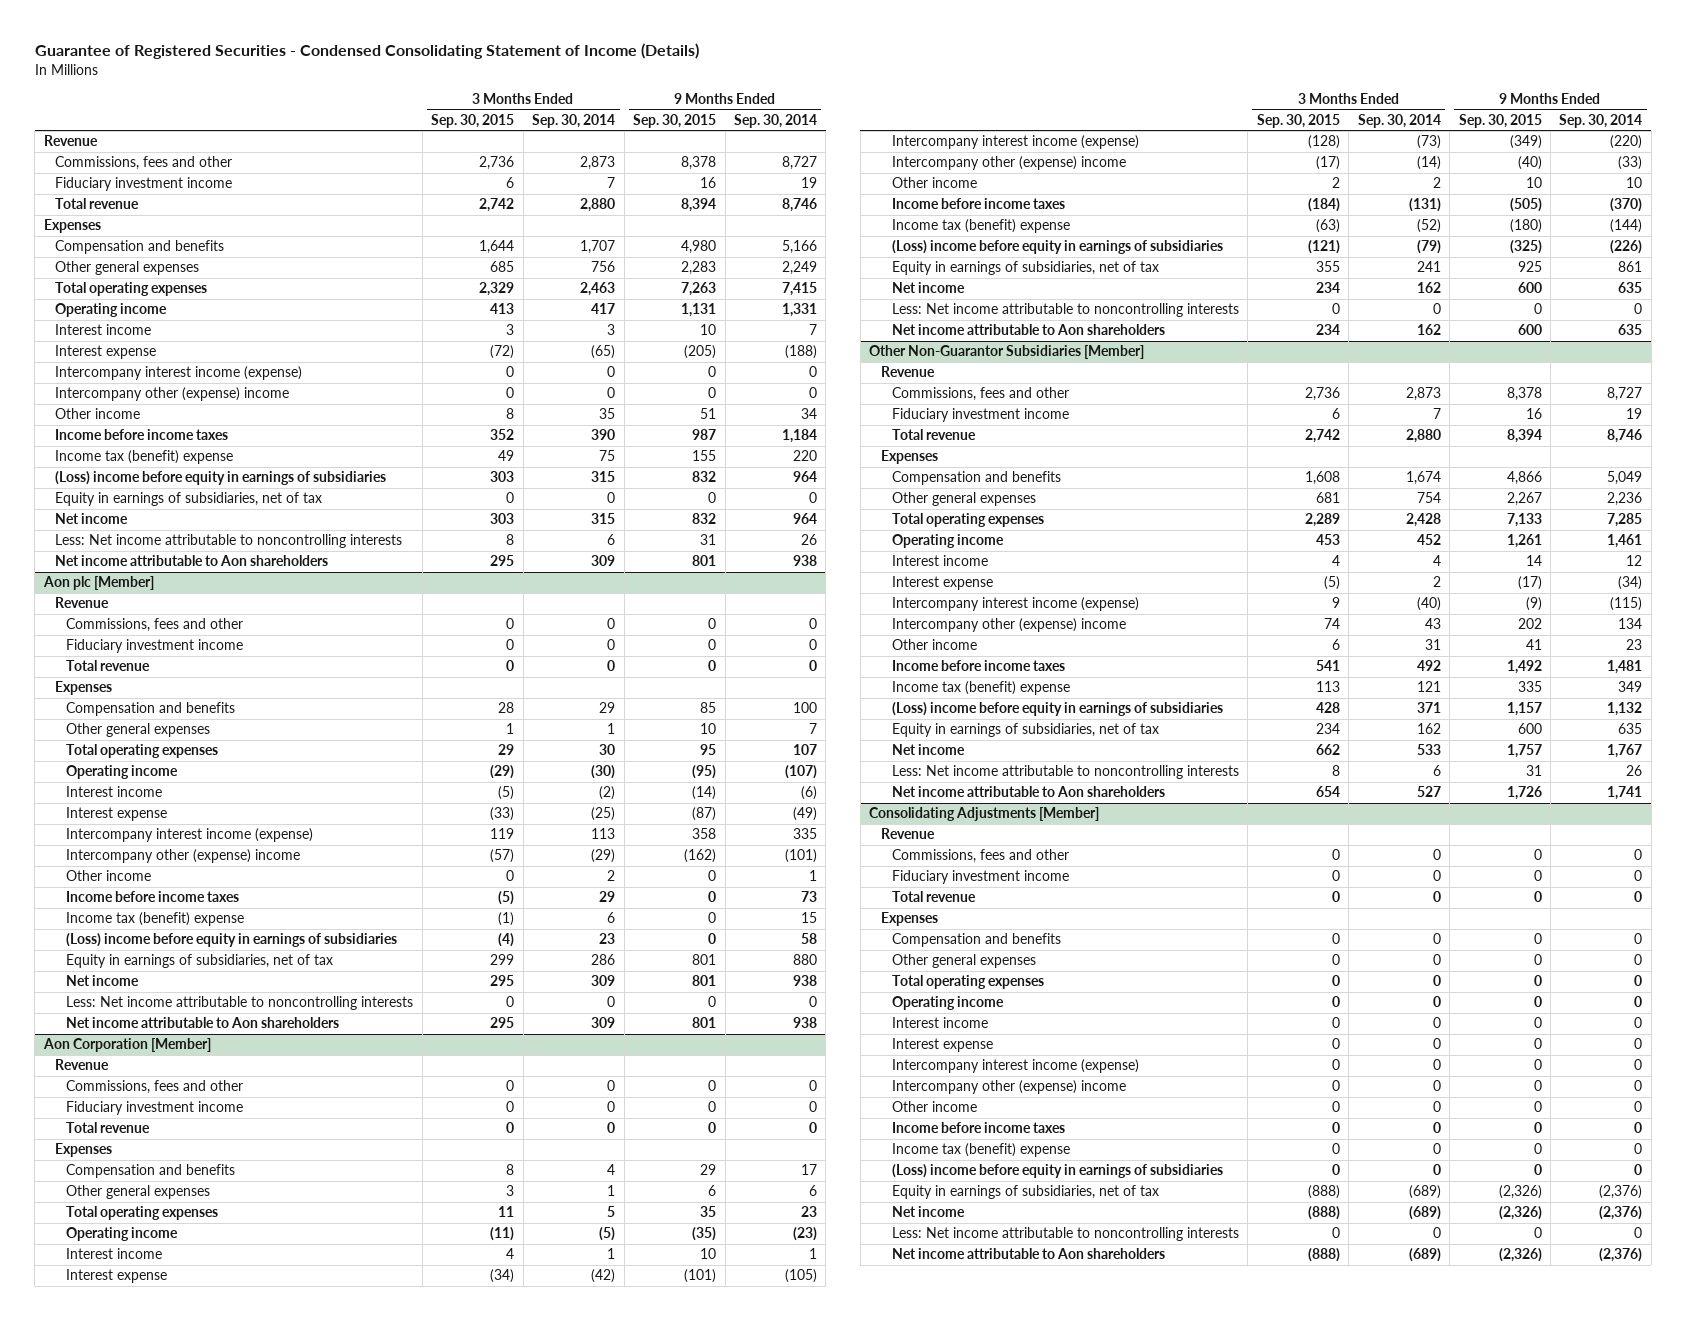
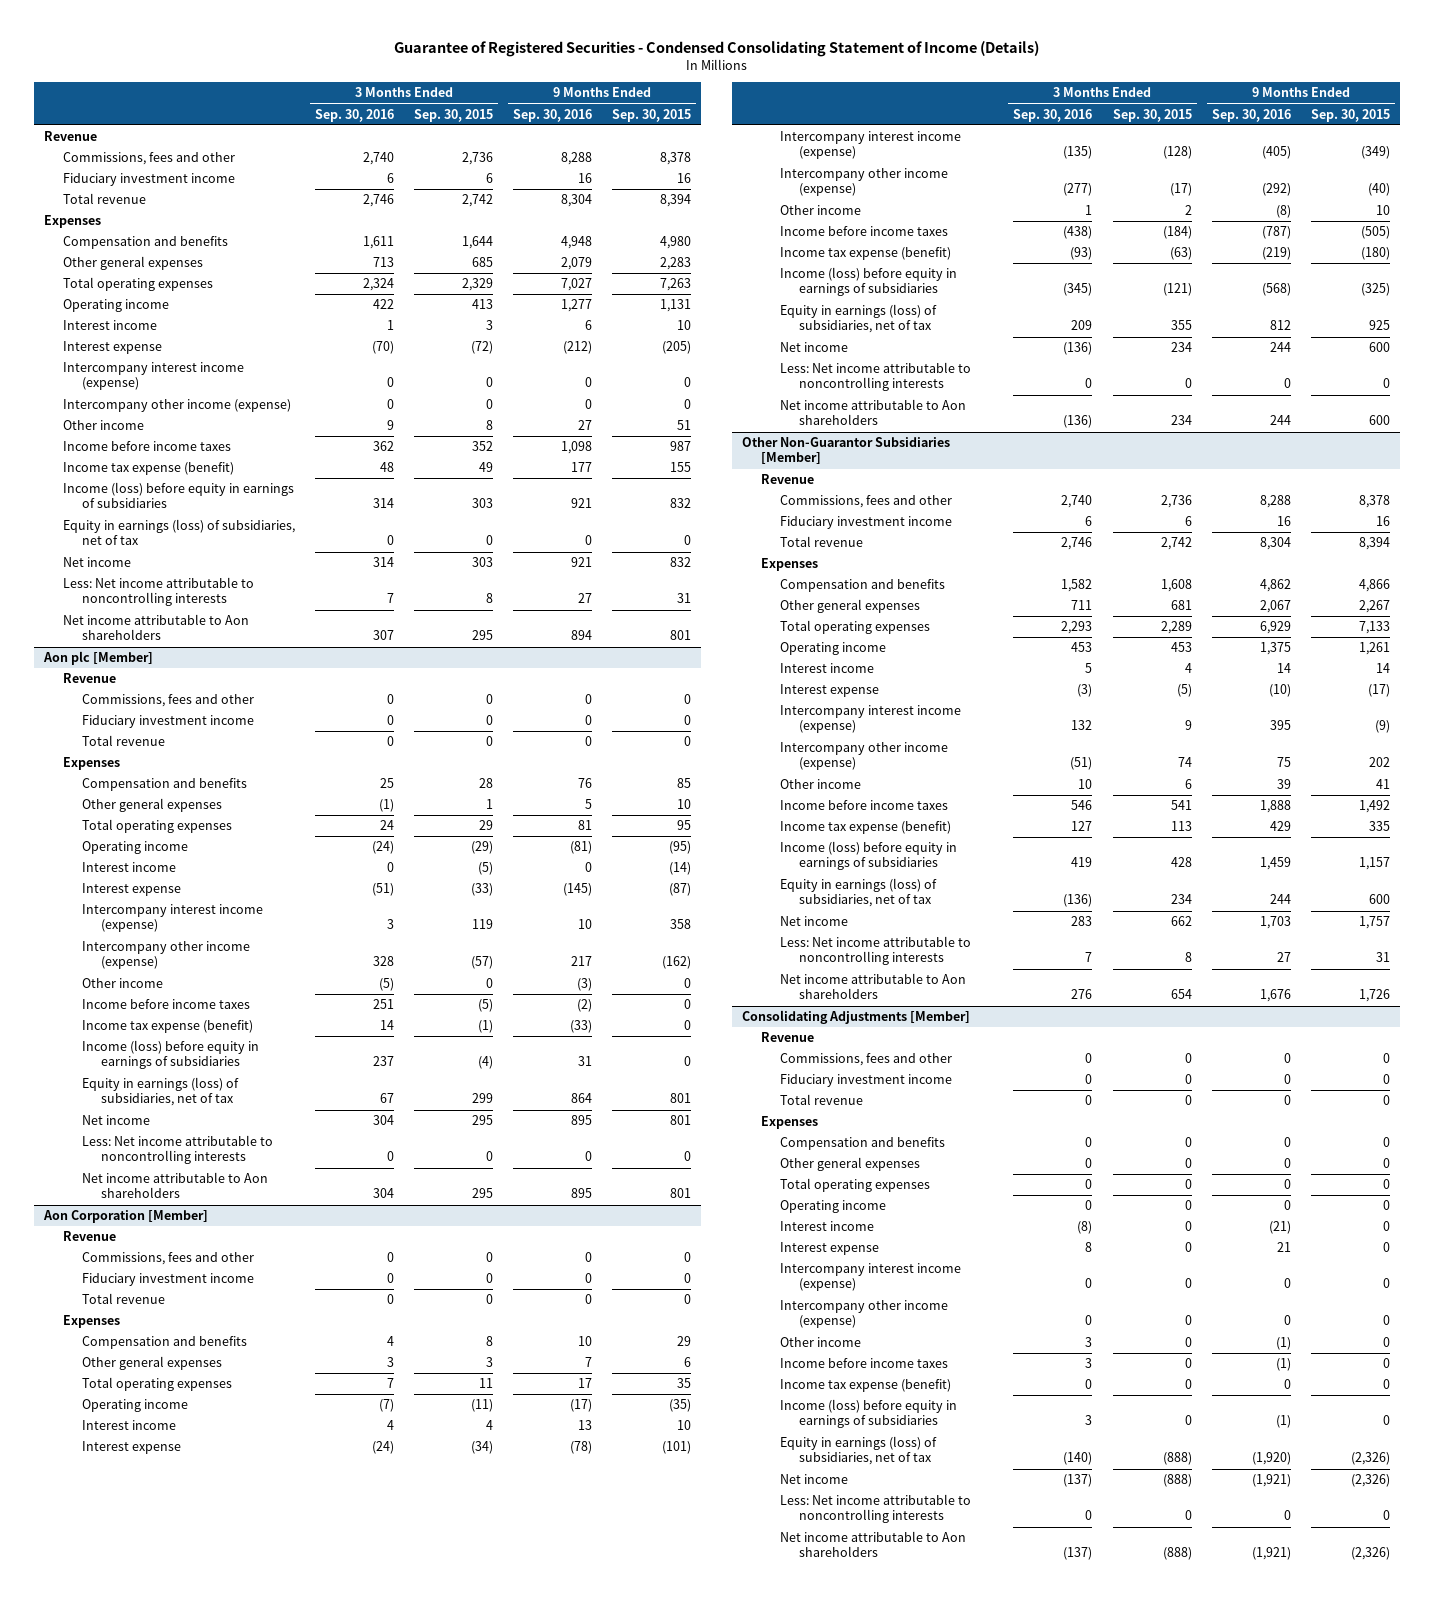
- | 3 Months Ended Sep. 30, 2015 | 3 Months Ended Sep. 30, 2014 | 9 Months Ended Sep. 30, 2015 | 9 Months Ended Sep. 30, 2014
+ | 3 Months Ended Sep. 30, 2016 | 3 Months Ended Sep. 30, 2015 | 9 Months Ended Sep. 30, 2016 | 9 Months Ended Sep. 30, 2015
- Intercompany other (expense) income | 0 | 0 | 0 | 0
+ Intercompany other income (expense) | 0 | 0 | 0 | 0
- Income tax (benefit) expense | 49 | 75 | 155 | 220
- (Loss) income before equity in earnings of subsidiaries | 303 | 315 | 832 | 964
- Equity in earnings of subsidiaries, net of tax | 0 | 0 | 0 | 0
+ Income tax expense (benefit) | 48 | 49 | 177 | 155
+ Income (loss) before equity in earnings of subsidiaries | 314 | 303 | 921 | 832
+ Equity in earnings (loss) of subsidiaries, net of tax | 0 | 0 | 0 | 0
@ Aon plc [Member]
- Intercompany other (expense) income | (57) | (29) | (162) | (101)
+ Intercompany other income (expense) | 328 | (57) | 217 | (162)
- Income tax (benefit) expense | (1) | 6 | 0 | 15
- (Loss) income before equity in earnings of subsidiaries | (4) | 23 | 0 | 58
- Equity in earnings of subsidiaries, net of tax | 299 | 286 | 801 | 880
+ Income tax expense (benefit) | 14 | (1) | (33) | 0
+ Income (loss) before equity in earnings of subsidiaries | 237 | (4) | 31 | 0
+ Equity in earnings (loss) of subsidiaries, net of tax | 67 | 299 | 864 | 801
@ Aon Corporation [Member]
- Intercompany other (expense) income | (17) | (14) | (40) | (33)
+ Intercompany other income (expense) | (277) | (17) | (292) | (40)
- Income tax (benefit) expense | (63) | (52) | (180) | (144)
- (Loss) income before equity in earnings of subsidiaries | (121) | (79) | (325) | (226)
- Equity in earnings of subsidiaries, net of tax | 355 | 241 | 925 | 861
+ Income tax expense (benefit) | (93) | (63) | (219) | (180)
+ Income (loss) before equity in earnings of subsidiaries | (345) | (121) | (568) | (325)
+ Equity in earnings (loss) of subsidiaries, net of tax | 209 | 355 | 812 | 925
@ Other Non-Guarantor Subsidiaries [Member]
- Intercompany other (expense) income | 74 | 43 | 202 | 134
+ Intercompany other income (expense) | (51) | 74 | 75 | 202
- Income tax (benefit) expense | 113 | 121 | 335 | 349
- (Loss) income before equity in earnings of subsidiaries | 428 | 371 | 1,157 | 1,132
- Equity in earnings of subsidiaries, net of tax | 234 | 162 | 600 | 635
+ Income tax expense (benefit) | 127 | 113 | 429 | 335
+ Income (loss) before equity in earnings of subsidiaries | 419 | 428 | 1,459 | 1,157
+ Equity in earnings (loss) of subsidiaries, net of tax | (136) | 234 | 244 | 600
@ Consolidating Adjustments [Member]
- Intercompany other (expense) income | 0 | 0 | 0 | 0
+ Intercompany other income (expense) | 0 | 0 | 0 | 0
- Income tax (benefit) expense | 0 | 0 | 0 | 0
- (Loss) income before equity in earnings of subsidiaries | 0 | 0 | 0 | 0
- Equity in earnings of subsidiaries, net of tax | (888) | (689) | (2,326) | (2,376)
+ Income tax expense (benefit) | 0 | 0 | 0 | 0
+ Income (loss) before equity in earnings of subsidiaries | 3 | 0 | (1) | 0
+ Equity in earnings (loss) of subsidiaries, net of tax | (140) | (888) | (1,920) | (2,326)

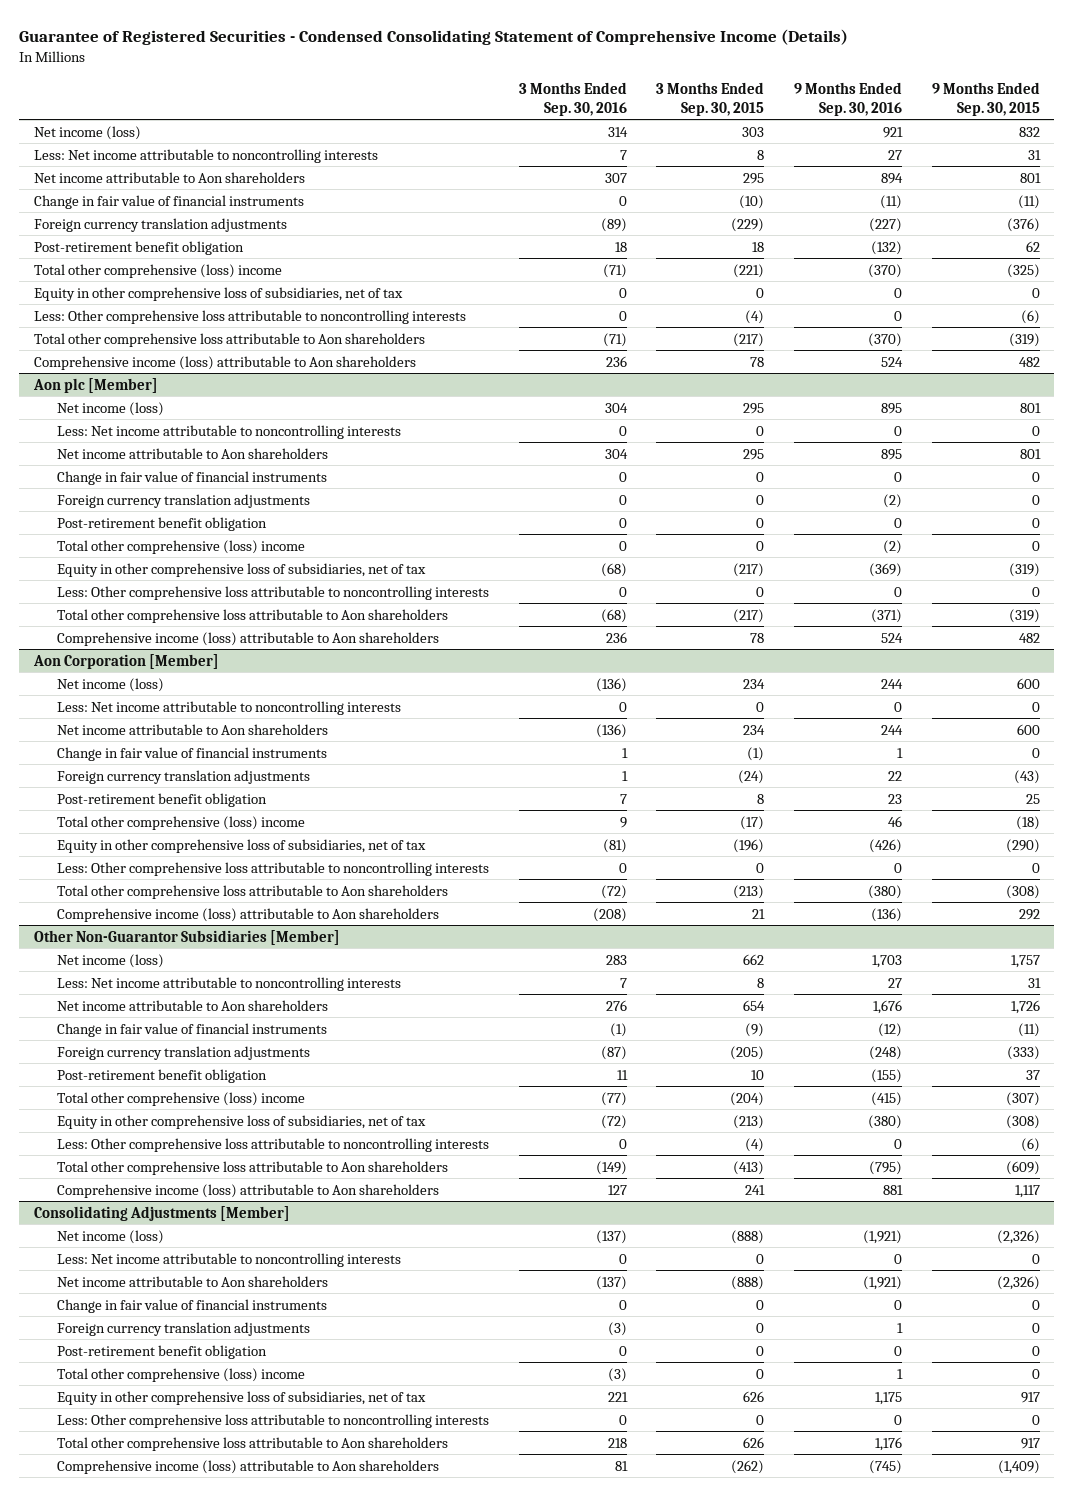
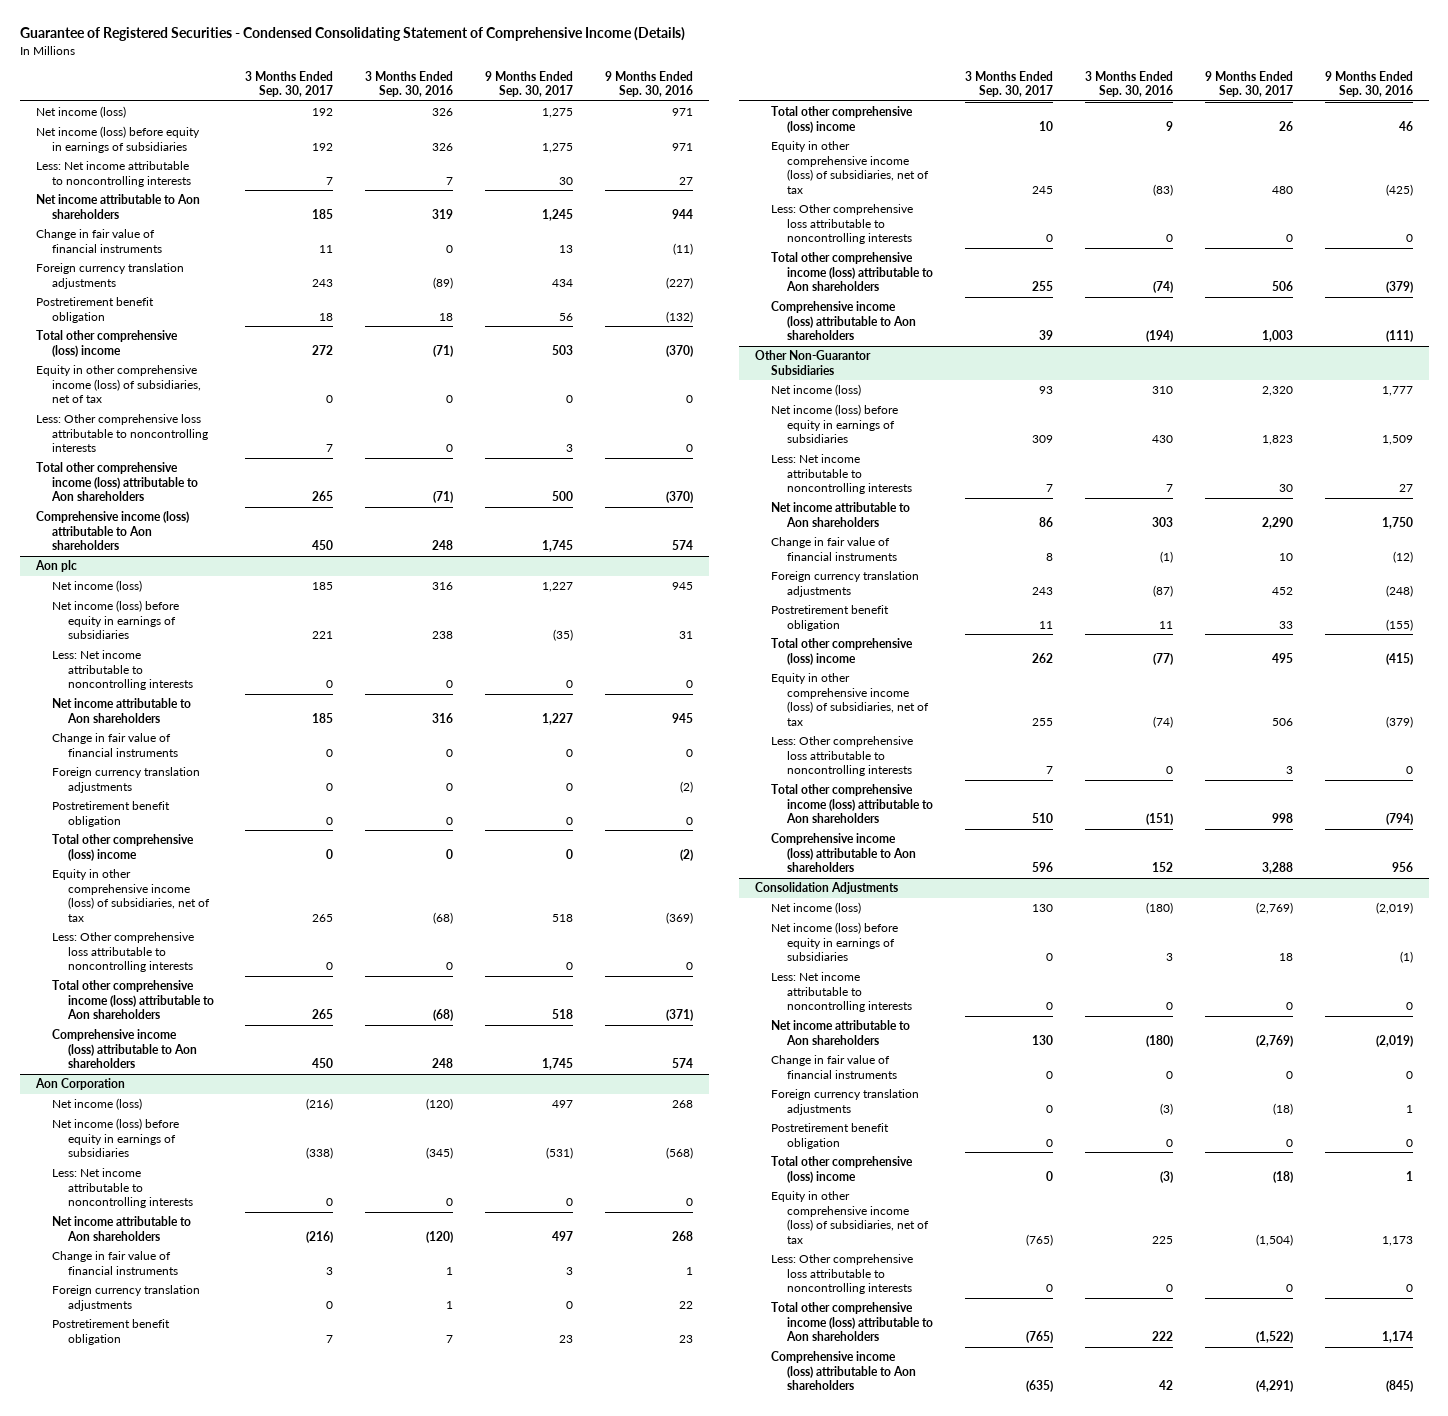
- | 3 Months Ended Sep. 30, 2016 | 3 Months Ended Sep. 30, 2015 | 9 Months Ended Sep. 30, 2016 | 9 Months Ended Sep. 30, 2015
+ | 3 Months Ended Sep. 30, 2017 | 3 Months Ended Sep. 30, 2016 | 9 Months Ended Sep. 30, 2017 | 9 Months Ended Sep. 30, 2016
- Net income (loss) | 314 | 303 | 921 | 832
+ Net income (loss) | 192 | 326 | 1,275 | 971
+ Net income (loss) before equity in earnings of subsidiaries | 192 | 326 | 1,275 | 971
- Net income attributable to Aon shareholders | 307 | 295 | 894 | 801
+ Net income attributable to Aon shareholders | 185 | 319 | 1,245 | 944
- Post-retirement benefit obligation | 18 | 18 | (132) | 62
+ Postretirement benefit obligation | 18 | 18 | 56 | (132)
- Equity in other comprehensive loss of subsidiaries, net of tax | 0 | 0 | 0 | 0
+ Equity in other comprehensive income (loss) of subsidiaries, net of tax | 0 | 0 | 0 | 0
- Total other comprehensive loss attributable to Aon shareholders | (71) | (217) | (370) | (319)
- Comprehensive income (loss) attributable to Aon shareholders | 236 | 78 | 524 | 482
- Aon plc [Member]
- Net income (loss) | 304 | 295 | 895 | 801
+ Total other comprehensive income (loss) attributable to Aon shareholders | 265 | (71) | 500 | (370)
+ Comprehensive income (loss) attributable to Aon shareholders | 450 | 248 | 1,745 | 574
+ Aon plc
+ Net income (loss) | 185 | 316 | 1,227 | 945
+ Net income (loss) before equity in earnings of subsidiaries | 221 | 238 | (35) | 31
- Net income attributable to Aon shareholders | 304 | 295 | 895 | 801
+ Net income attributable to Aon shareholders | 185 | 316 | 1,227 | 945
- Post-retirement benefit obligation | 0 | 0 | 0 | 0
+ Postretirement benefit obligation | 0 | 0 | 0 | 0
- Equity in other comprehensive loss of subsidiaries, net of tax | (68) | (217) | (369) | (319)
+ Equity in other comprehensive income (loss) of subsidiaries, net of tax | 265 | (68) | 518 | (369)
- Total other comprehensive loss attributable to Aon shareholders | (68) | (217) | (371) | (319)
- Comprehensive income (loss) attributable to Aon shareholders | 236 | 78 | 524 | 482
- Aon Corporation [Member]
- Net income (loss) | (136) | 234 | 244 | 600
+ Total other comprehensive income (loss) attributable to Aon shareholders | 265 | (68) | 518 | (371)
+ Comprehensive income (loss) attributable to Aon shareholders | 450 | 248 | 1,745 | 574
+ Aon Corporation
+ Net income (loss) | (216) | (120) | 497 | 268
+ Net income (loss) before equity in earnings of subsidiaries | (338) | (345) | (531) | (568)
- Net income attributable to Aon shareholders | (136) | 234 | 244 | 600
+ Net income attributable to Aon shareholders | (216) | (120) | 497 | 268
- Post-retirement benefit obligation | 7 | 8 | 23 | 25
+ Postretirement benefit obligation | 7 | 7 | 23 | 23
- Equity in other comprehensive loss of subsidiaries, net of tax | (81) | (196) | (426) | (290)
+ Equity in other comprehensive income (loss) of subsidiaries, net of tax | 245 | (83) | 480 | (425)
- Total other comprehensive loss attributable to Aon shareholders | (72) | (213) | (380) | (308)
- Comprehensive income (loss) attributable to Aon shareholders | (208) | 21 | (136) | 292
- Other Non-Guarantor Subsidiaries [Member]
- Net income (loss) | 283 | 662 | 1,703 | 1,757
+ Total other comprehensive income (loss) attributable to Aon shareholders | 255 | (74) | 506 | (379)
+ Comprehensive income (loss) attributable to Aon shareholders | 39 | (194) | 1,003 | (111)
+ Other Non-Guarantor Subsidiaries
+ Net income (loss) | 93 | 310 | 2,320 | 1,777
+ Net income (loss) before equity in earnings of subsidiaries | 309 | 430 | 1,823 | 1,509
- Net income attributable to Aon shareholders | 276 | 654 | 1,676 | 1,726
+ Net income attributable to Aon shareholders | 86 | 303 | 2,290 | 1,750
- Post-retirement benefit obligation | 11 | 10 | (155) | 37
+ Postretirement benefit obligation | 11 | 11 | 33 | (155)
- Equity in other comprehensive loss of subsidiaries, net of tax | (72) | (213) | (380) | (308)
+ Equity in other comprehensive income (loss) of subsidiaries, net of tax | 255 | (74) | 506 | (379)
- Total other comprehensive loss attributable to Aon shareholders | (149) | (413) | (795) | (609)
- Comprehensive income (loss) attributable to Aon shareholders | 127 | 241 | 881 | 1,117
- Consolidating Adjustments [Member]
- Net income (loss) | (137) | (888) | (1,921) | (2,326)
+ Total other comprehensive income (loss) attributable to Aon shareholders | 510 | (151) | 998 | (794)
+ Comprehensive income (loss) attributable to Aon shareholders | 596 | 152 | 3,288 | 956
+ Consolidation Adjustments
+ Net income (loss) | 130 | (180) | (2,769) | (2,019)
+ Net income (loss) before equity in earnings of subsidiaries | 0 | 3 | 18 | (1)
- Net income attributable to Aon shareholders | (137) | (888) | (1,921) | (2,326)
+ Net income attributable to Aon shareholders | 130 | (180) | (2,769) | (2,019)
- Post-retirement benefit obligation | 0 | 0 | 0 | 0
+ Postretirement benefit obligation | 0 | 0 | 0 | 0
- Equity in other comprehensive loss of subsidiaries, net of tax | 221 | 626 | 1,175 | 917
+ Equity in other comprehensive income (loss) of subsidiaries, net of tax | (765) | 225 | (1,504) | 1,173
- Total other comprehensive loss attributable to Aon shareholders | 218 | 626 | 1,176 | 917
- Comprehensive income (loss) attributable to Aon shareholders | 81 | (262) | (745) | (1,409)
+ Total other comprehensive income (loss) attributable to Aon shareholders | (765) | 222 | (1,522) | 1,174
+ Comprehensive income (loss) attributable to Aon shareholders | (635) | 42 | (4,291) | (845)

